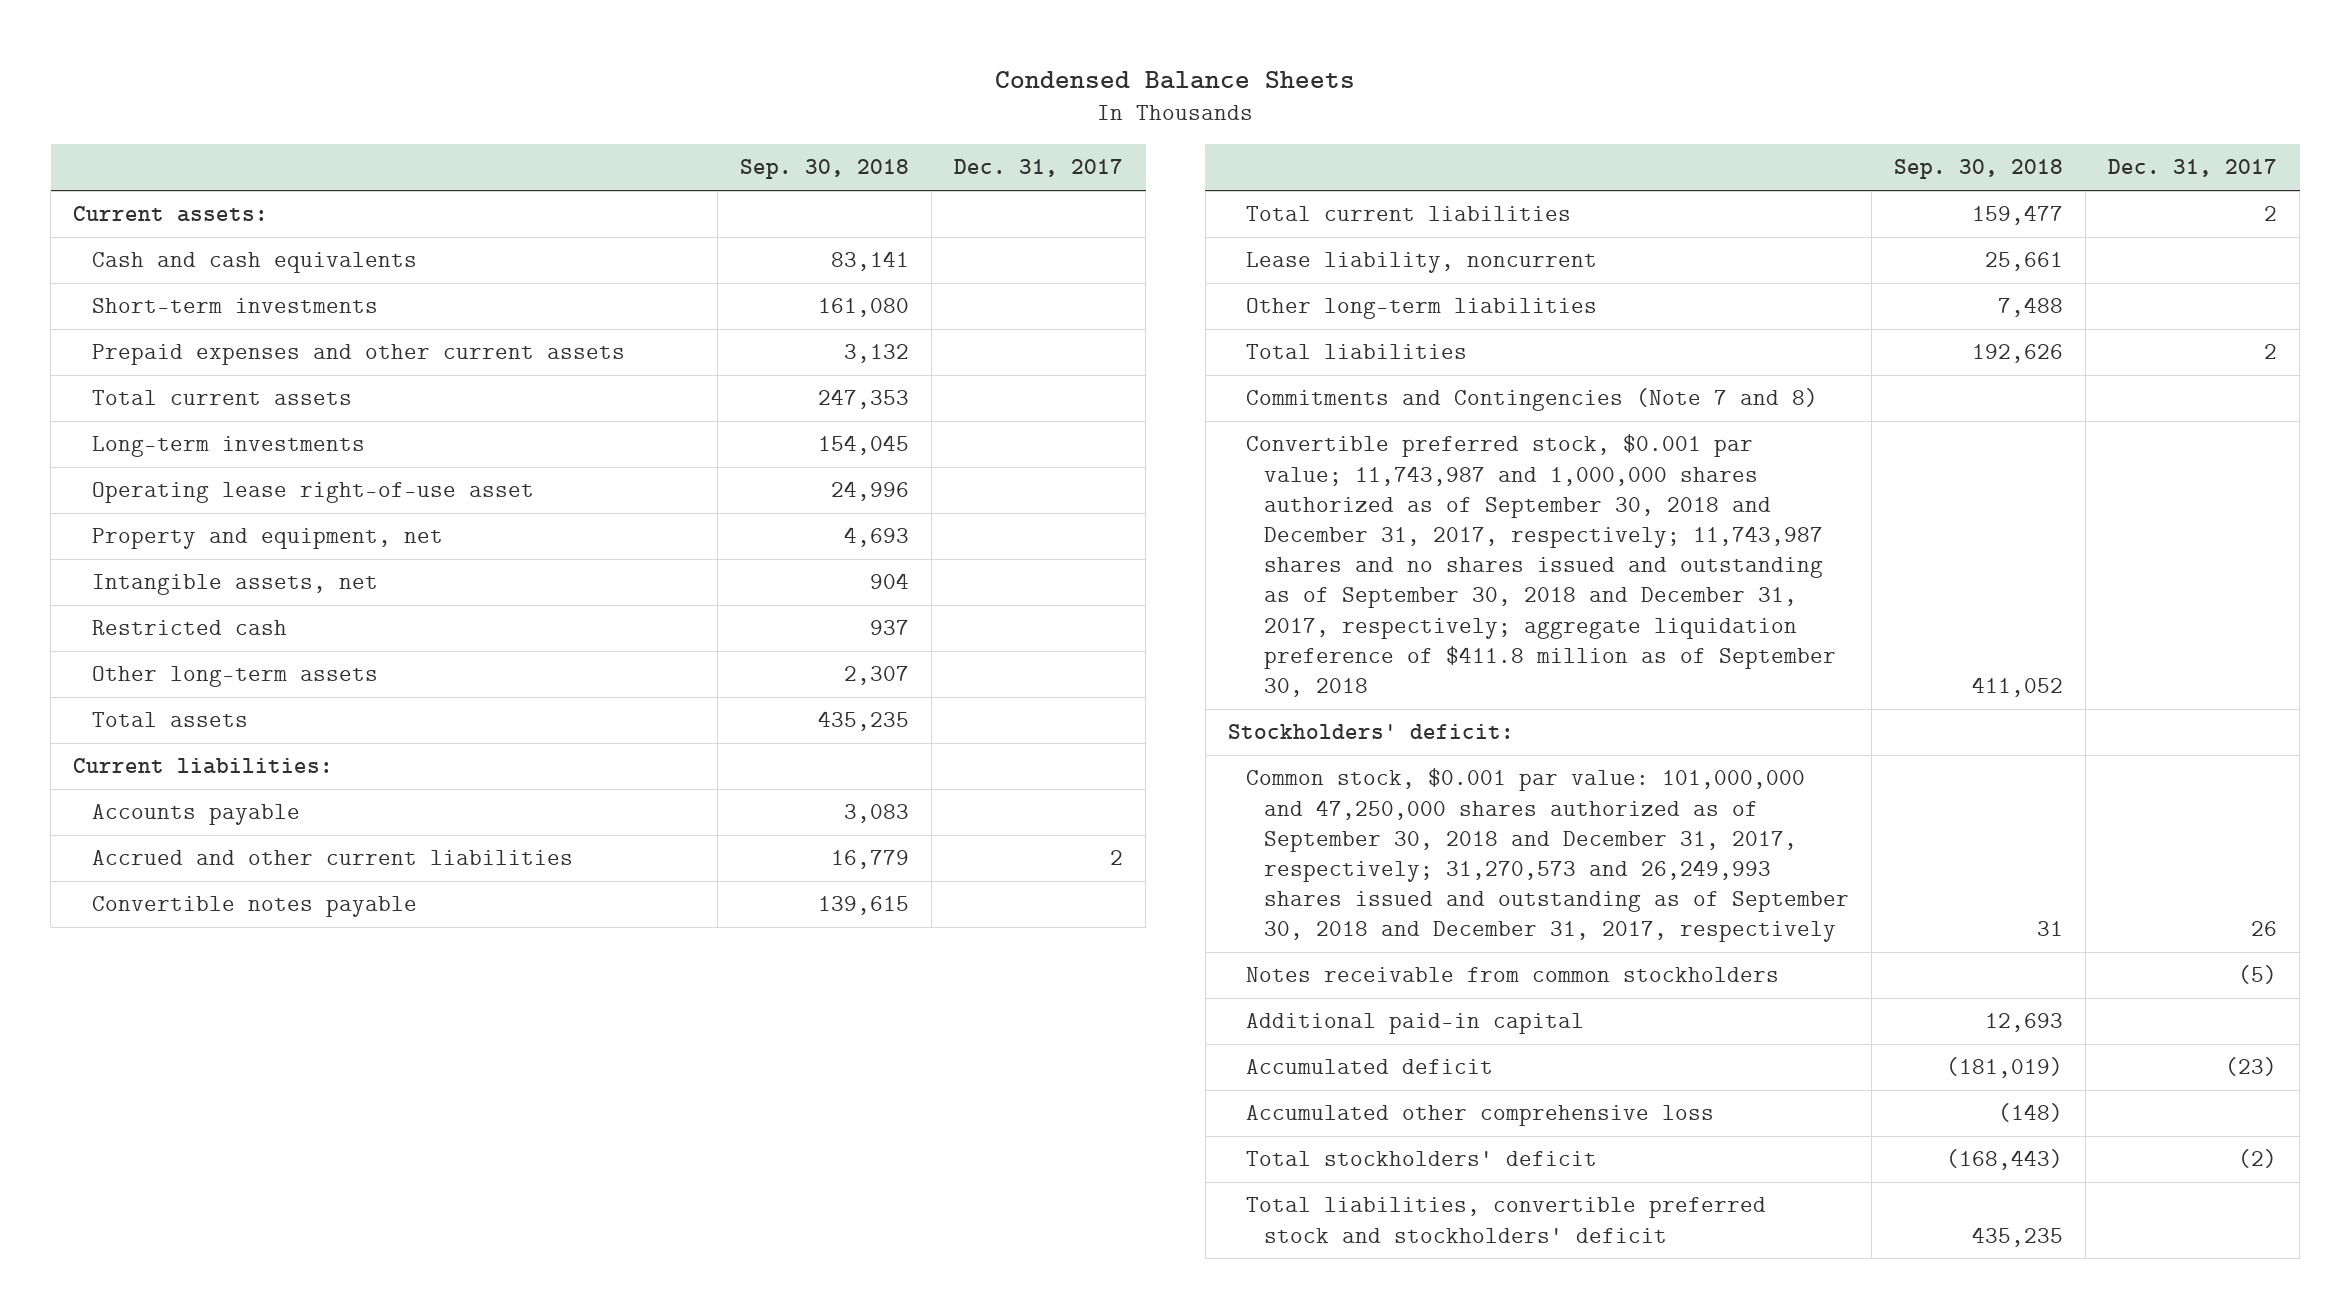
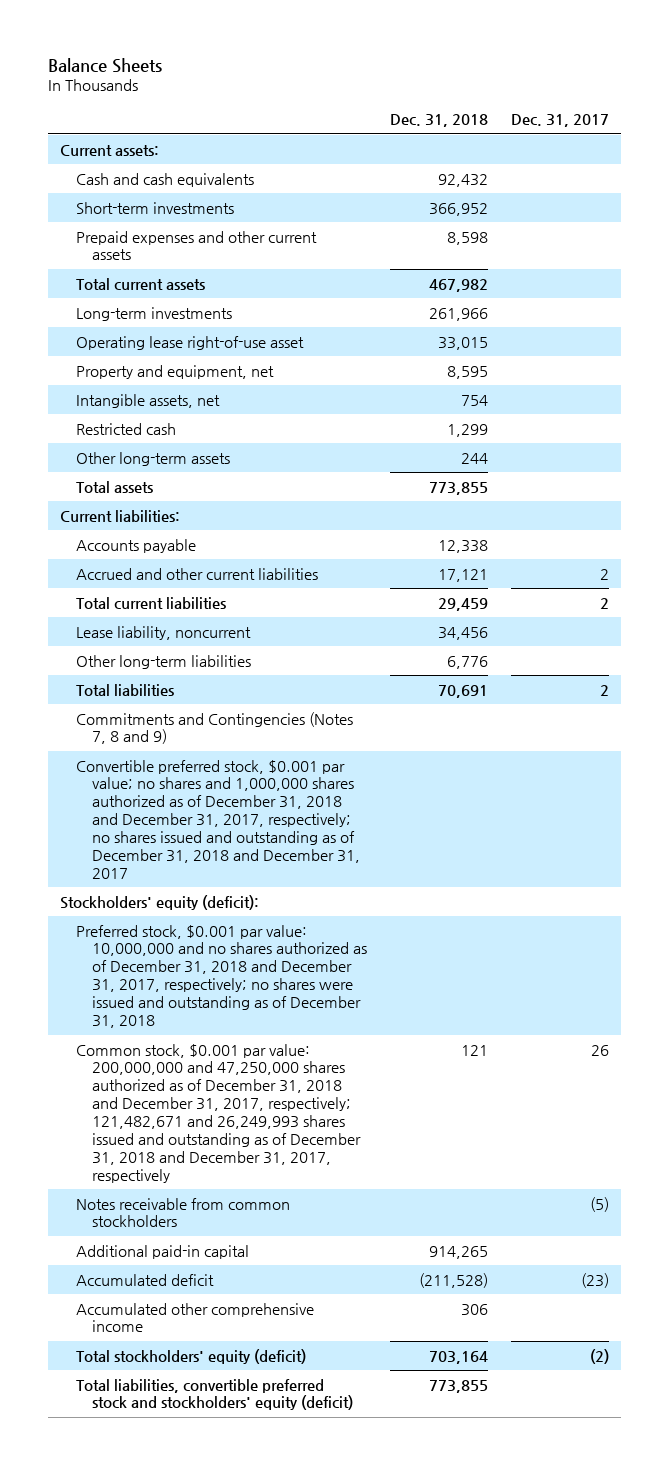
- Condensed Balance Sheets
+ Balance Sheets
- | Sep. 30, 2018 | Dec. 31, 2017
+ | Dec. 31, 2018 | Dec. 31, 2017
- Convertible notes payable | 139,615 |
- Commitments and Contingencies (Note 7 and 8)
- Convertible preferred stock, $0.001 par value; 11,743,987 and 1,000,000 shares authorized as of September 30, 2018 and December 31, 2017, respectively; 11,743,987 shares and no shares issued and outstanding as of September 30, 2018 and December 31, 2017, respectively; aggregate liquidation preference of $411.8 million as of September 30, 2018 | 411,052 |
- Stockholders' deficit:
- Common stock, $0.001 par value: 101,000,000 and 47,250,000 shares authorized as of September 30, 2018 and December 31, 2017, respectively; 31,270,573 and 26,249,993 shares issued and outstanding as of September 30, 2018 and December 31, 2017, respectively | 31 | 26
+ Commitments and Contingencies (Notes 7, 8 and 9)
+ Convertible preferred stock, $0.001 par value; no shares and 1,000,000 shares authorized as of December 31, 2018 and December 31, 2017, respectively; no shares issued and outstanding as of December 31, 2018 and December 31, 2017
+ Stockholders' equity (deficit):
+ Preferred stock, $0.001 par value: 10,000,000 and no shares authorized as of December 31, 2018 and December 31, 2017, respectively; no shares were issued and outstanding as of December 31, 2018
+ Common stock, $0.001 par value: 200,000,000 and 47,250,000 shares authorized as of December 31, 2018 and December 31, 2017, respectively; 121,482,671 and 26,249,993 shares issued and outstanding as of December 31, 2018 and December 31, 2017, respectively | 121 | 26
- Accumulated other comprehensive loss | (148) |
- Total stockholders' deficit | (168,443) | (2)
- Total liabilities, convertible preferred stock and stockholders' deficit | 435,235 |
+ Accumulated other comprehensive income | 306 |
+ Total stockholders' equity (deficit) | 703,164 | (2)
+ Total liabilities, convertible preferred stock and stockholders' equity (deficit) | 773,855 |

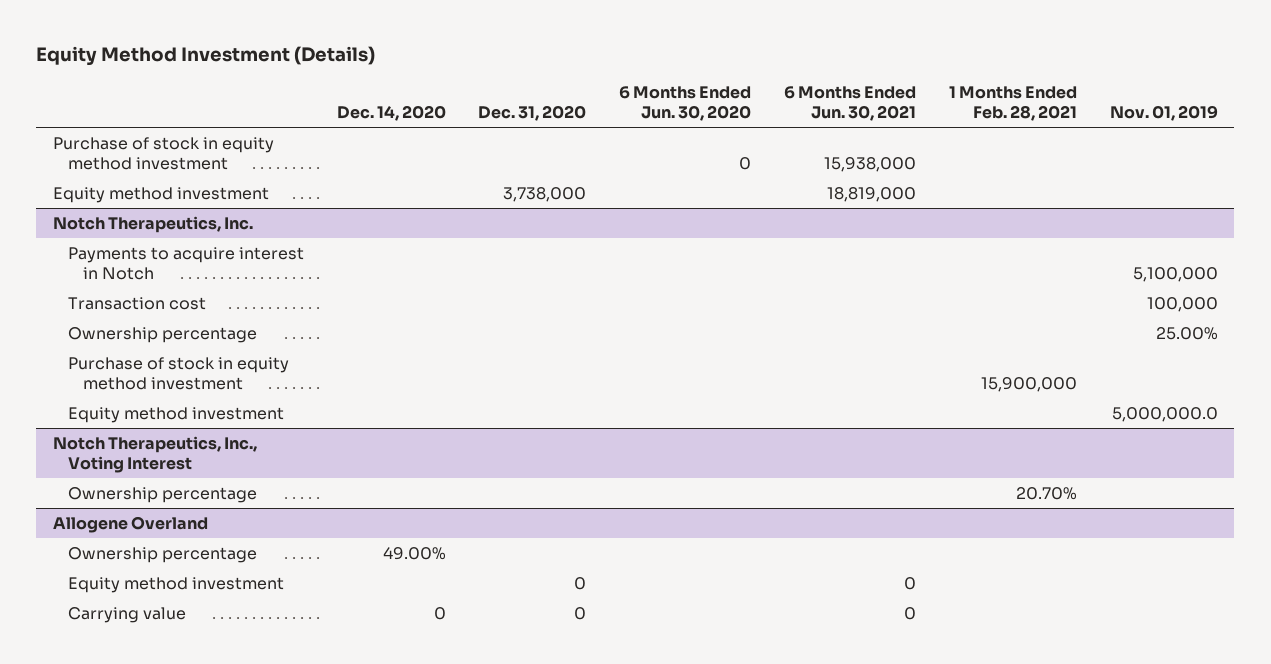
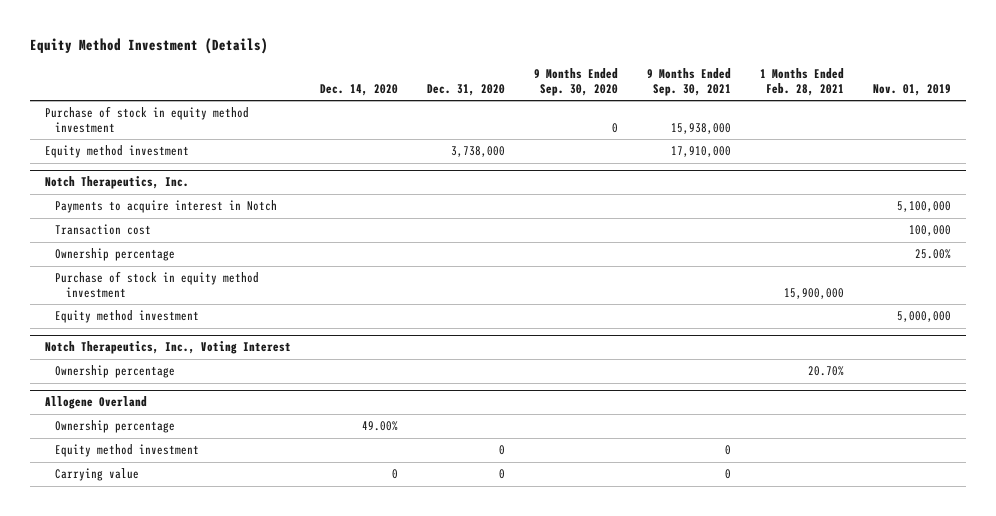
- | Dec. 14, 2020 | Dec. 31, 2020 | 6 Months Ended Jun. 30, 2020 | 6 Months Ended Jun. 30, 2021 | 1 Months Ended Feb. 28, 2021 | Nov. 01, 2019
+ | Dec. 14, 2020 | Dec. 31, 2020 | 9 Months Ended Sep. 30, 2020 | 9 Months Ended Sep. 30, 2021 | 1 Months Ended Feb. 28, 2021 | Nov. 01, 2019
@ Notch Therapeutics, Inc.
- Equity method investment | | | | | | 5,000,000.0
+ Equity method investment | | | | | | 5,000,000

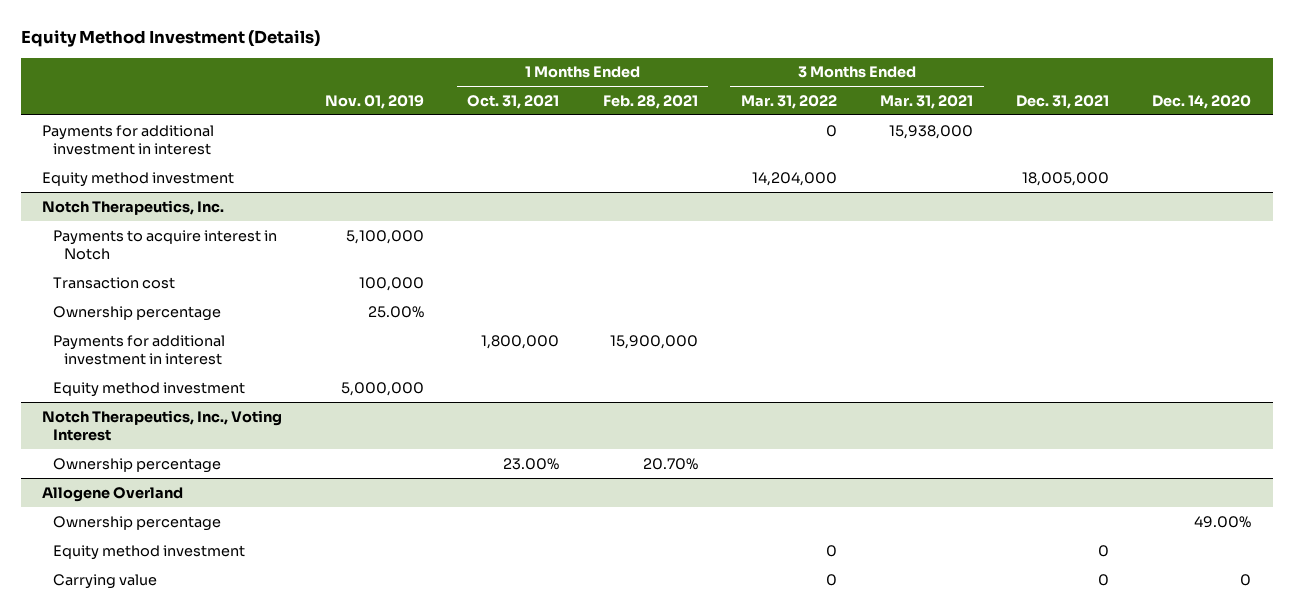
- | Dec. 14, 2020 | Dec. 31, 2020 | 9 Months Ended Sep. 30, 2020 | 9 Months Ended Sep. 30, 2021 | 1 Months Ended Feb. 28, 2021 | Nov. 01, 2019
+ | Nov. 01, 2019 | 1 Months Ended Oct. 31, 2021 | 1 Months Ended Feb. 28, 2021 | 3 Months Ended Mar. 31, 2022 | 3 Months Ended Mar. 31, 2021 | Dec. 31, 2021 | Dec. 14, 2020
- Purchase of stock in equity method investment | | | 0 | 15,938,000 | |
+ Payments for additional investment in interest | | | | 0 | 15,938,000 | |
@ Notch Therapeutics, Inc.
- Purchase of stock in equity method investment | | | | | 15,900,000 |
+ Payments for additional investment in interest | | 1,800,000 | 15,900,000 | | | |

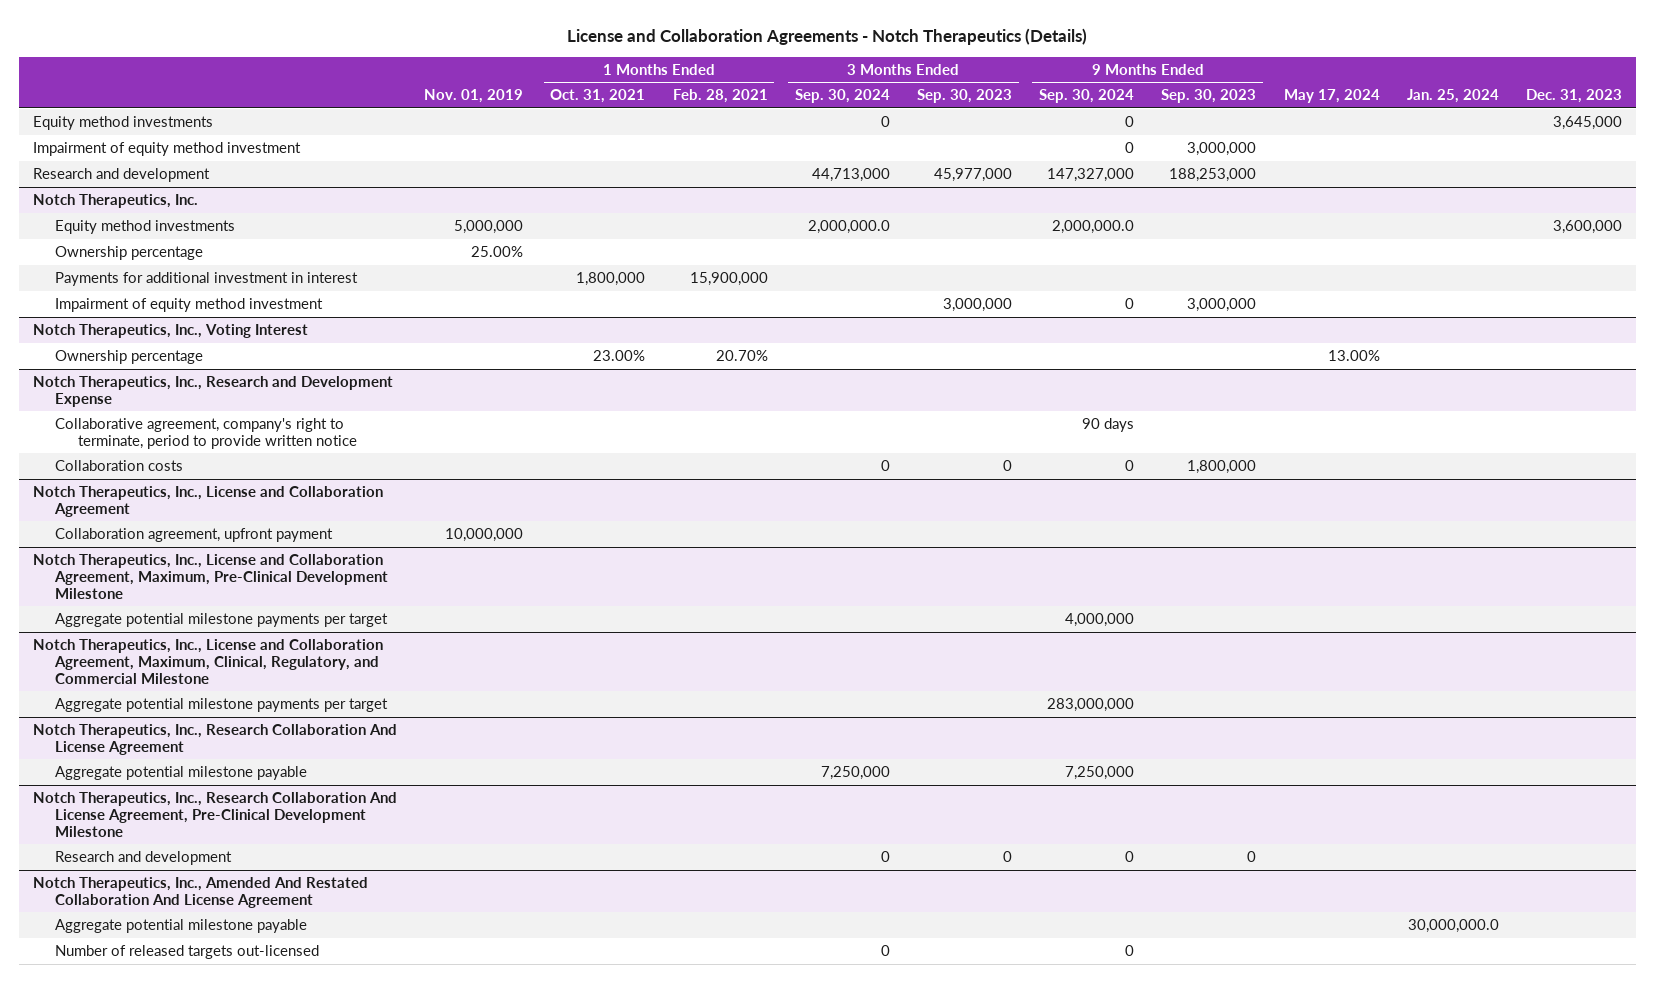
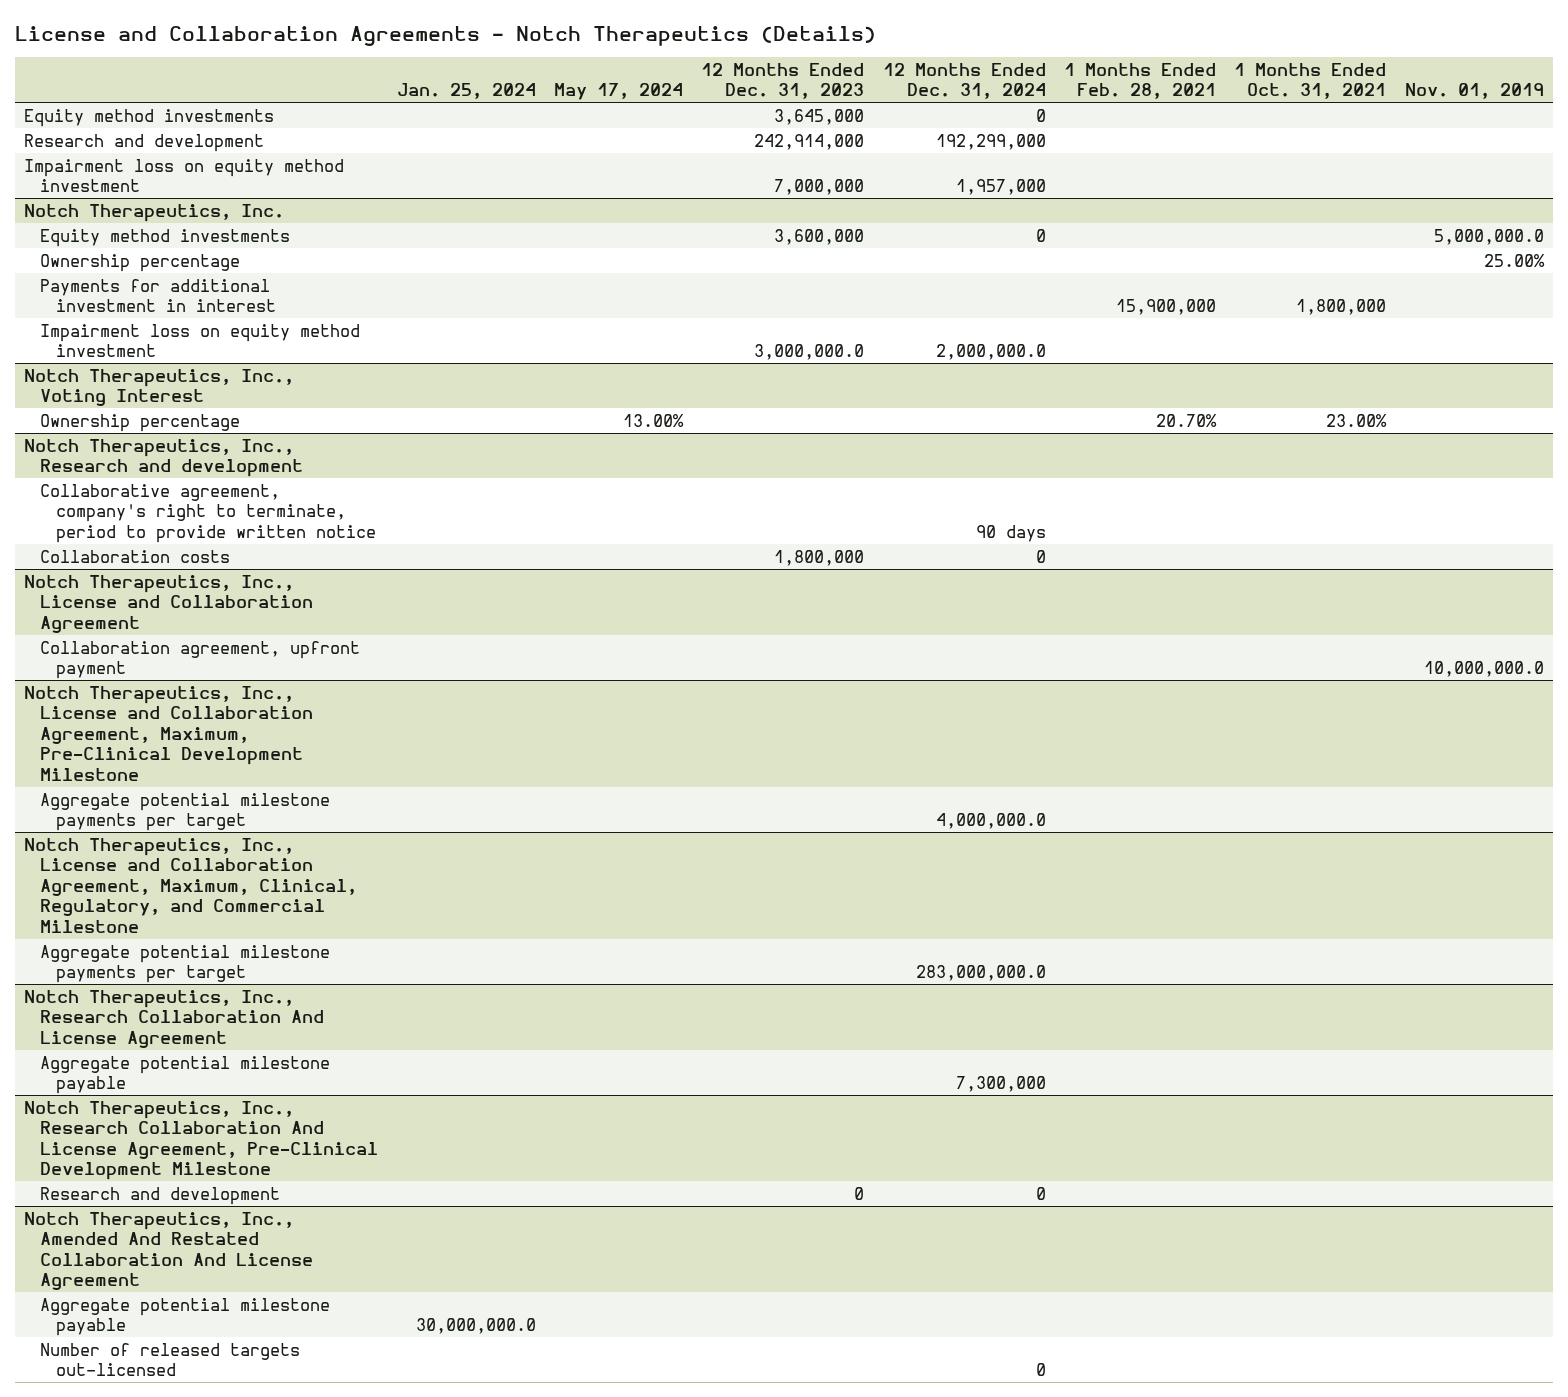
- | Nov. 01, 2019 | 1 Months Ended Oct. 31, 2021 | 1 Months Ended Feb. 28, 2021 | 3 Months Ended Sep. 30, 2024 | 3 Months Ended Sep. 30, 2023 | 9 Months Ended Sep. 30, 2024 | 9 Months Ended Sep. 30, 2023 | May 17, 2024 | Jan. 25, 2024 | Dec. 31, 2023
+ | Jan. 25, 2024 | May 17, 2024 | 12 Months Ended Dec. 31, 2023 | 12 Months Ended Dec. 31, 2024 | 1 Months Ended Feb. 28, 2021 | 1 Months Ended Oct. 31, 2021 | Nov. 01, 2019
- Impairment of equity method investment | | | | | | 0 | 3,000,000 | | |
+ Impairment loss on equity method investment | | | 7,000,000 | 1,957,000 | | |
@ Notch Therapeutics, Inc.
- Equity method investments | 5,000,000 | | | 2,000,000.0 | | 2,000,000.0 | | | | 3,600,000
+ Equity method investments | | | 3,600,000 | 0 | | | 5,000,000.0
- Impairment of equity method investment | | | | | 3,000,000 | 0 | 3,000,000 | | |
+ Impairment loss on equity method investment | | | 3,000,000.0 | 2,000,000.0 | | |
- Notch Therapeutics, Inc., Research and Development Expense
+ Notch Therapeutics, Inc., Research and development
@ Notch Therapeutics, Inc., License and Collaboration Agreement
- Collaboration agreement, upfront payment | 10,000,000 | | | | | | | | |
+ Collaboration agreement, upfront payment | | | | | | | 10,000,000.0

